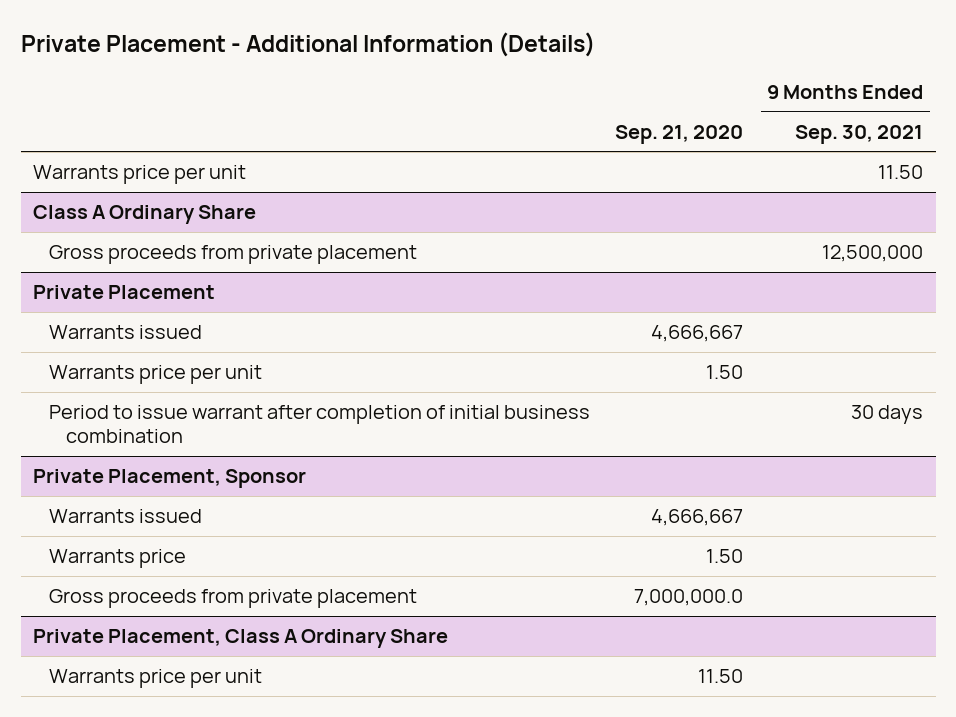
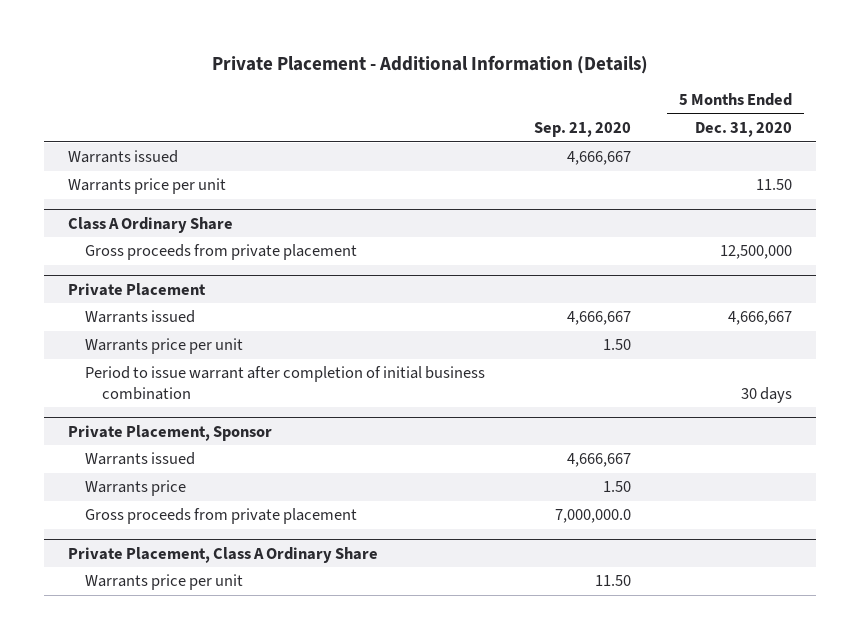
- | Sep. 21, 2020 | 9 Months Ended Sep. 30, 2021
+ | Sep. 21, 2020 | 5 Months Ended Dec. 31, 2020
+ Warrants issued | 4,666,667 |

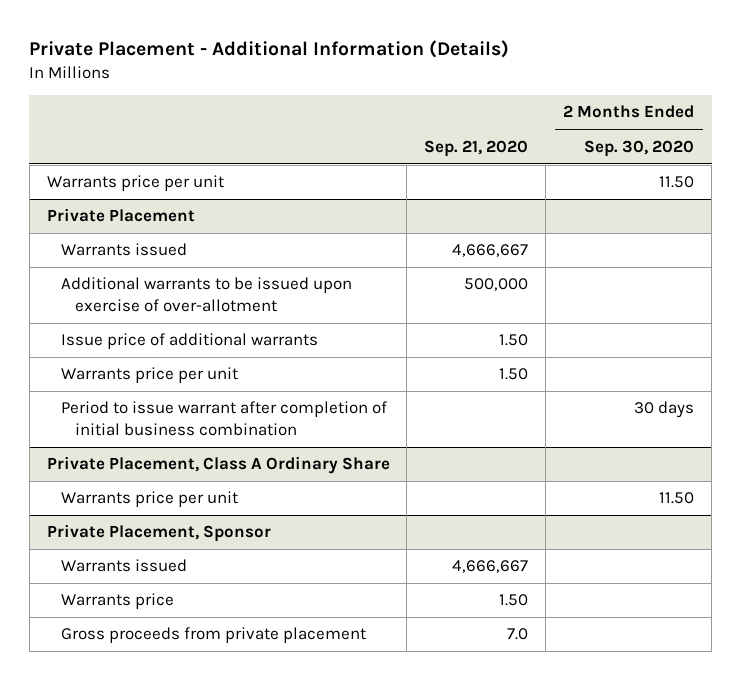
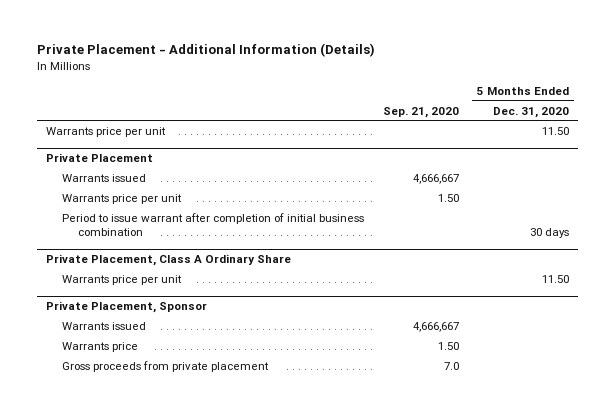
- | Sep. 21, 2020 | 2 Months Ended Sep. 30, 2020
+ | Sep. 21, 2020 | 5 Months Ended Dec. 31, 2020
@ Private Placement
- Additional warrants to be issued upon exercise of over-allotment | 500,000 |
- Issue price of additional warrants | 1.50 |

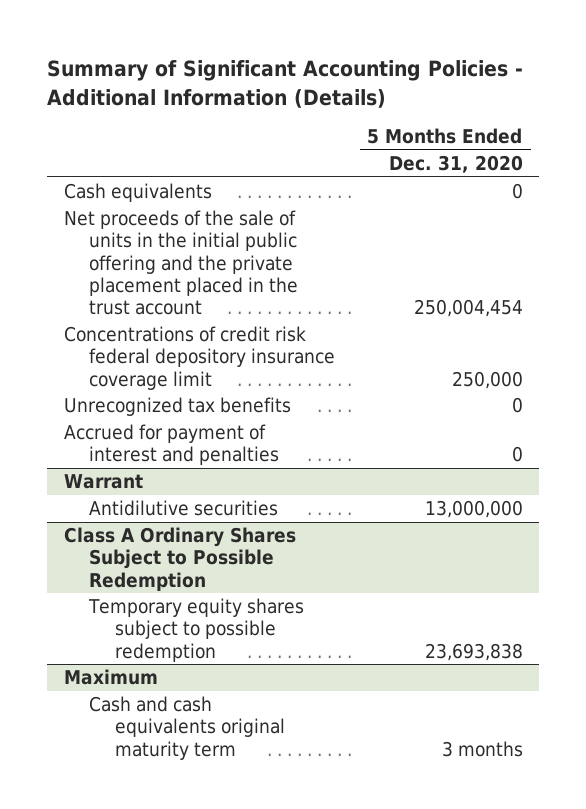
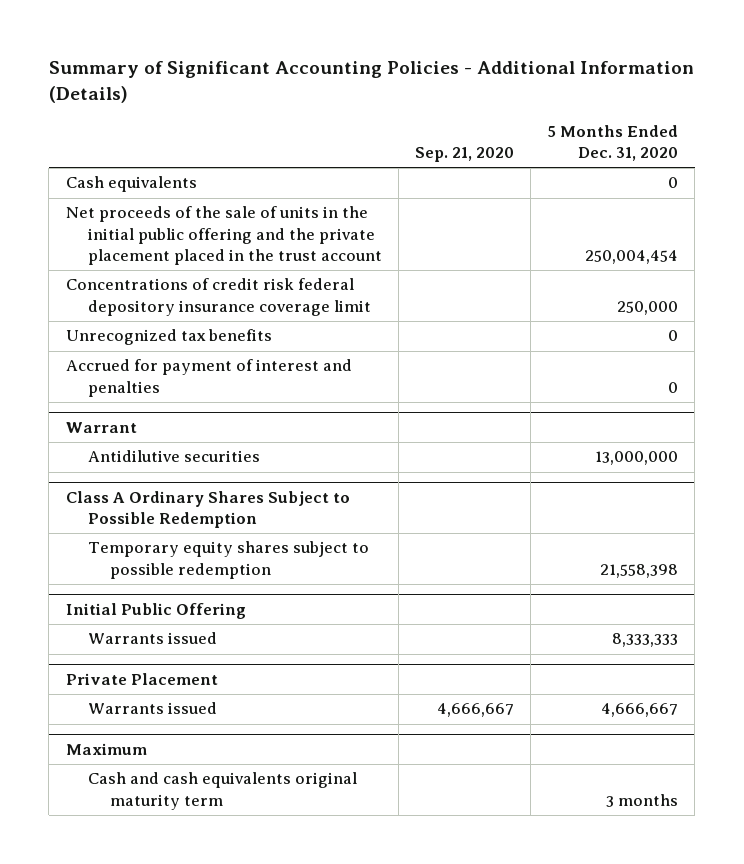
- | 5 Months Ended Dec. 31, 2020
+ | Sep. 21, 2020 | 5 Months Ended Dec. 31, 2020
@ Class A Ordinary Shares Subject to Possible Redemption
- Temporary equity shares subject to possible redemption | 23,693,838
+ Temporary equity shares subject to possible redemption | | 21,558,398
+ Initial Public Offering
+ Warrants issued | | 8,333,333
+ Private Placement
+ Warrants issued | 4,666,667 | 4,666,667

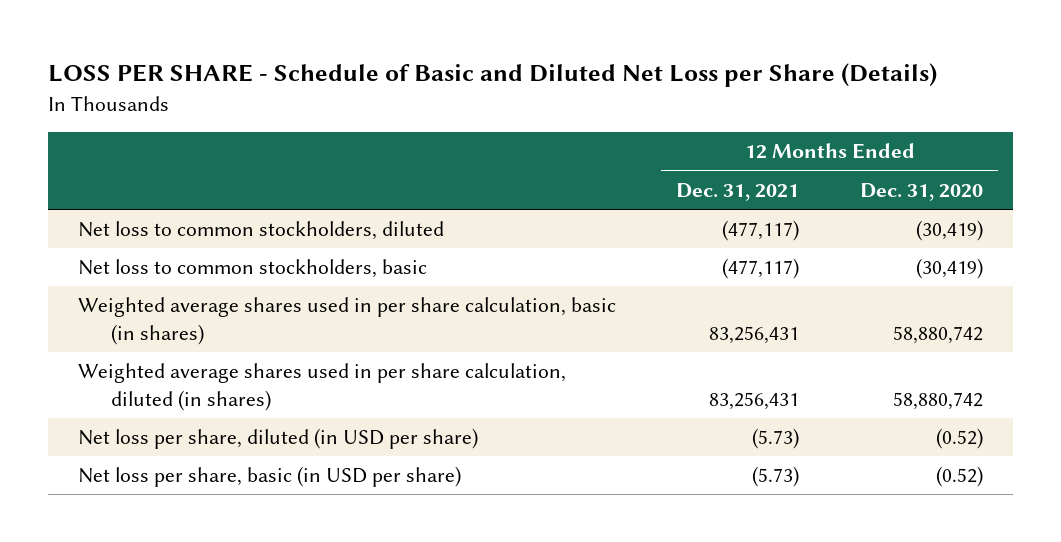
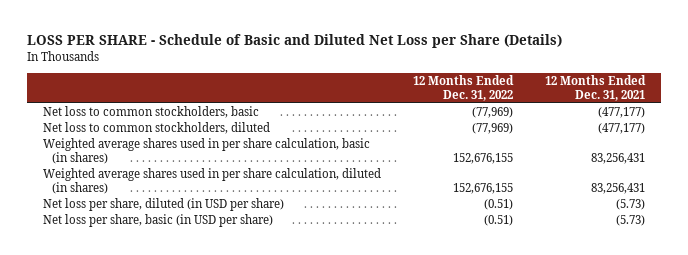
- | 12 Months Ended Dec. 31, 2021 | 12 Months Ended Dec. 31, 2020
+ | 12 Months Ended Dec. 31, 2022 | 12 Months Ended Dec. 31, 2021
- Net loss to common stockholders, diluted | (477,117) | (30,419)
- Net loss to common stockholders, basic | (477,117) | (30,419)
+ Net loss to common stockholders, basic | (77,969) | (477,177)
+ Net loss to common stockholders, diluted | (77,969) | (477,177)

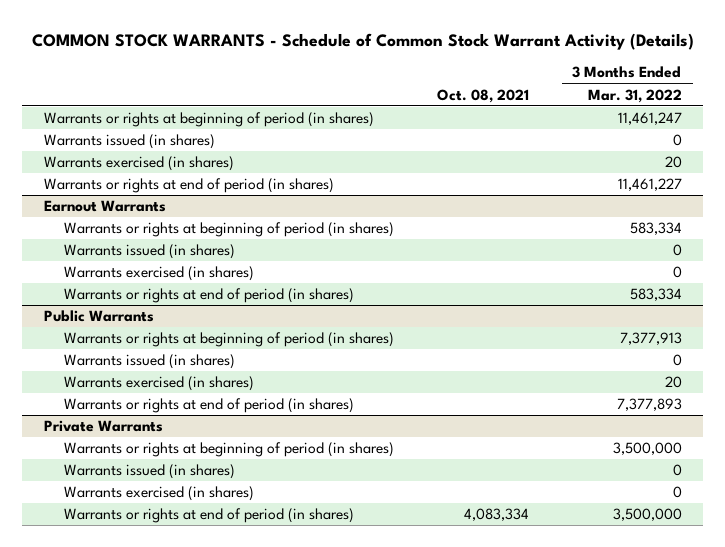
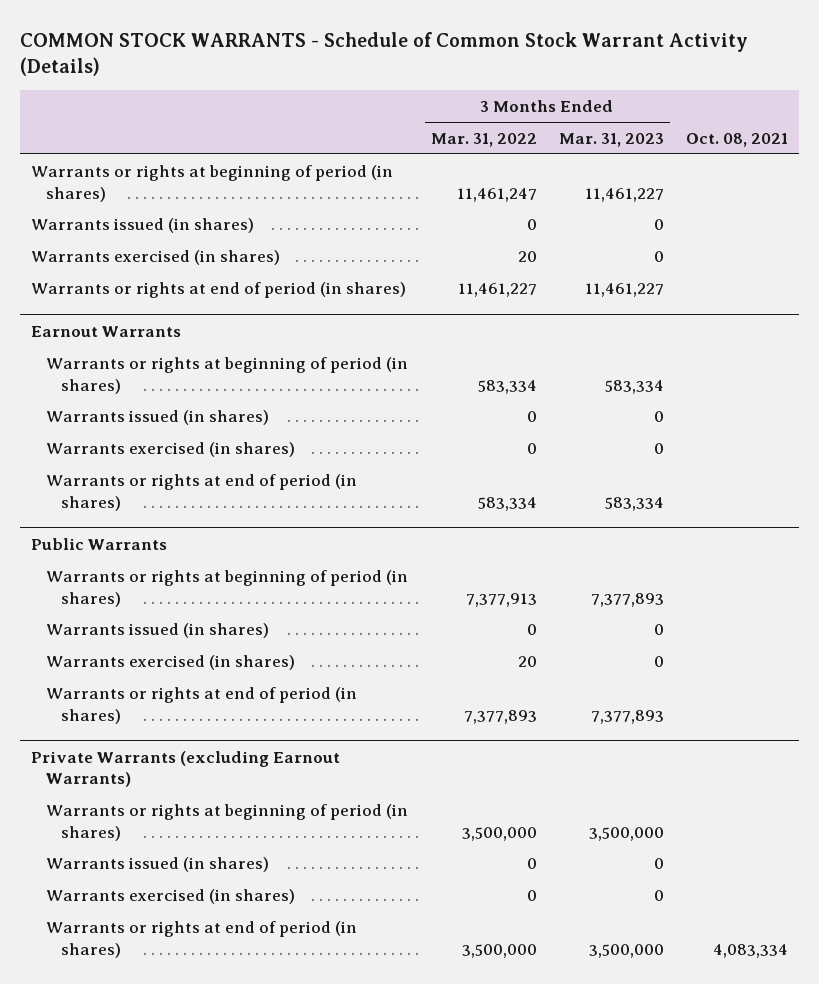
- | Oct. 08, 2021 | 3 Months Ended Mar. 31, 2022
+ | 3 Months Ended Mar. 31, 2022 | 3 Months Ended Mar. 31, 2023 | Oct. 08, 2021
- Private Warrants
+ Private Warrants (excluding Earnout Warrants)

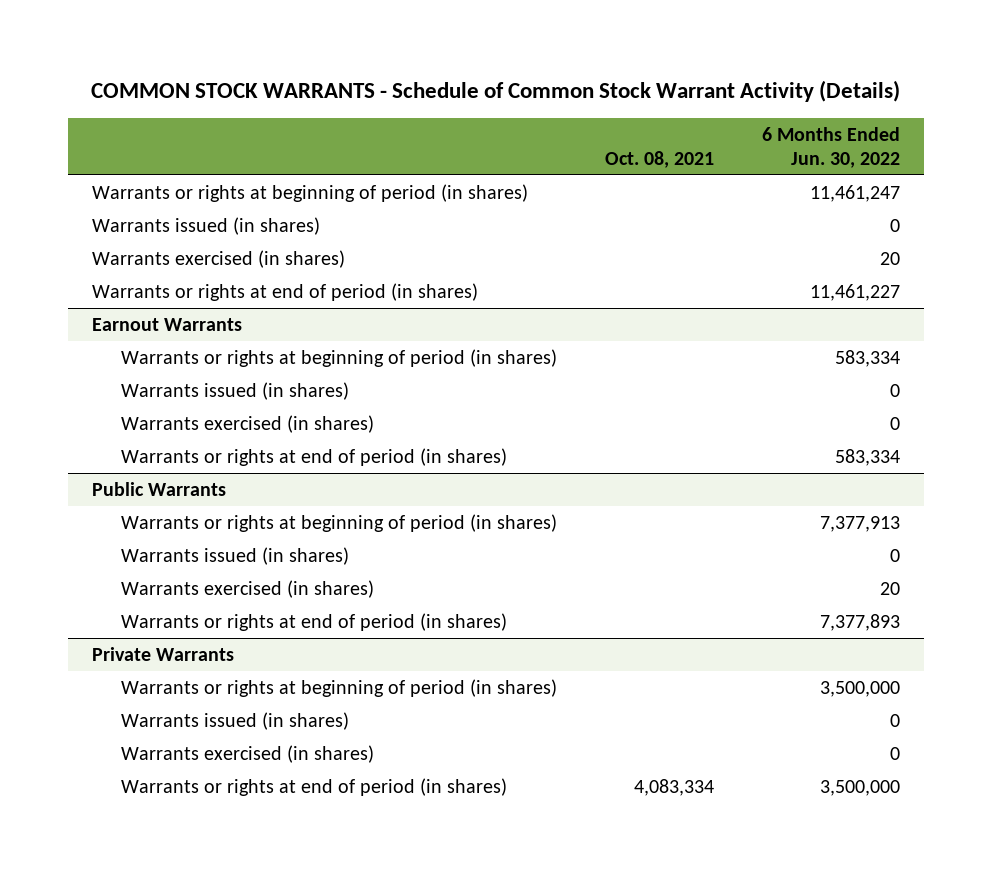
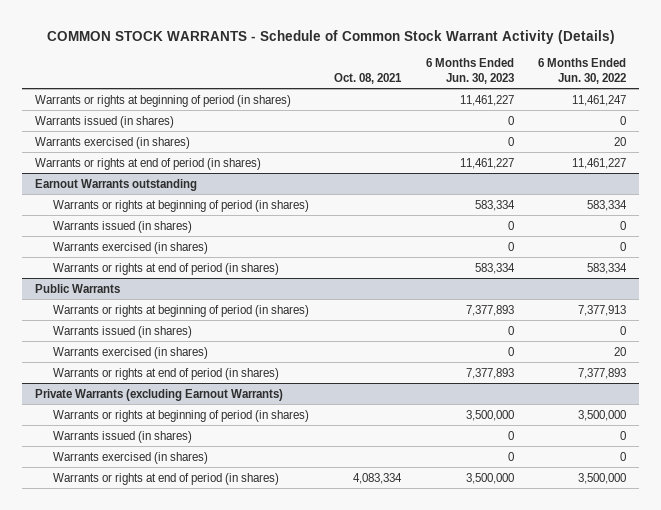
- | Oct. 08, 2021 | 6 Months Ended Jun. 30, 2022
+ | Oct. 08, 2021 | 6 Months Ended Jun. 30, 2023 | 6 Months Ended Jun. 30, 2022
- Earnout Warrants
+ Earnout Warrants outstanding
- Private Warrants
+ Private Warrants (excluding Earnout Warrants)

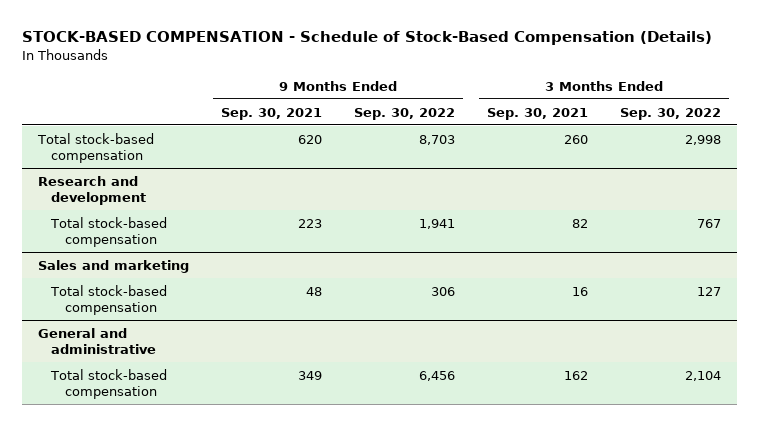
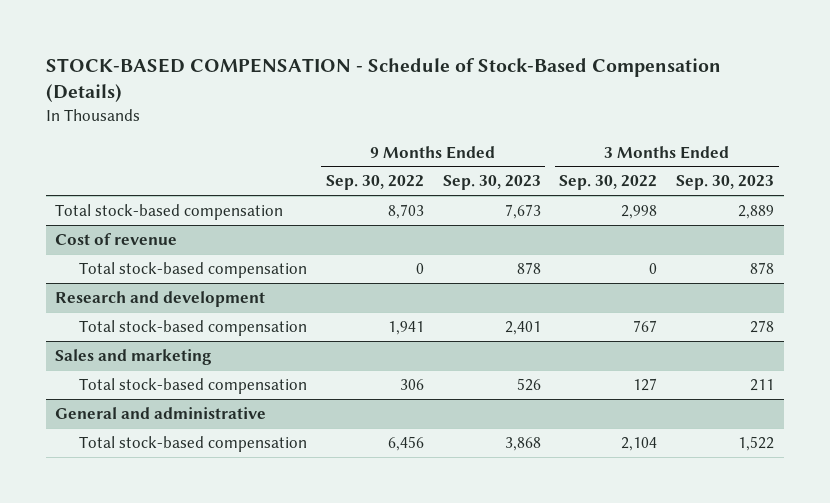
- | 9 Months Ended Sep. 30, 2021 | 9 Months Ended Sep. 30, 2022 | 3 Months Ended Sep. 30, 2021 | 3 Months Ended Sep. 30, 2022
+ | 9 Months Ended Sep. 30, 2022 | 9 Months Ended Sep. 30, 2023 | 3 Months Ended Sep. 30, 2022 | 3 Months Ended Sep. 30, 2023
+ Cost of revenue
+ Total stock-based compensation | 0 | 878 | 0 | 878

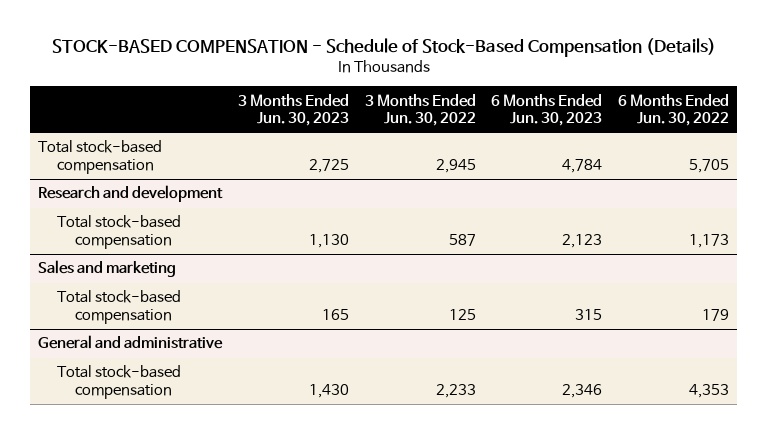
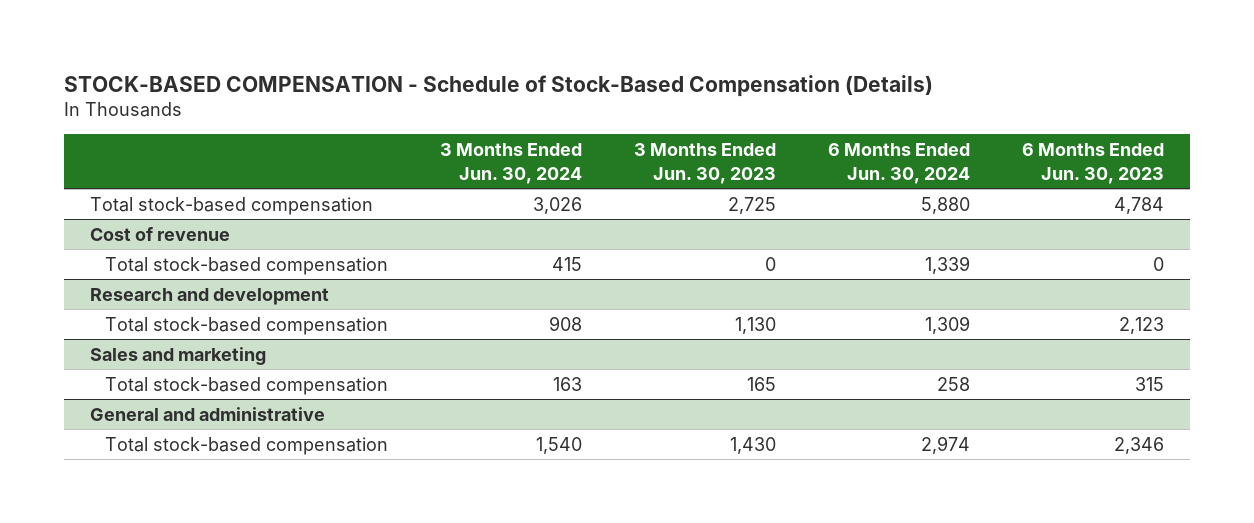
- | 3 Months Ended Jun. 30, 2023 | 3 Months Ended Jun. 30, 2022 | 6 Months Ended Jun. 30, 2023 | 6 Months Ended Jun. 30, 2022
+ | 3 Months Ended Jun. 30, 2024 | 3 Months Ended Jun. 30, 2023 | 6 Months Ended Jun. 30, 2024 | 6 Months Ended Jun. 30, 2023
+ Cost of revenue
+ Total stock-based compensation | 415 | 0 | 1,339 | 0

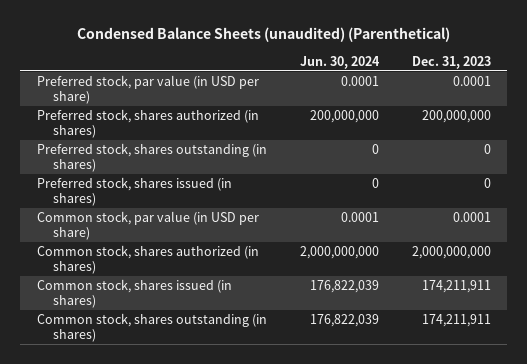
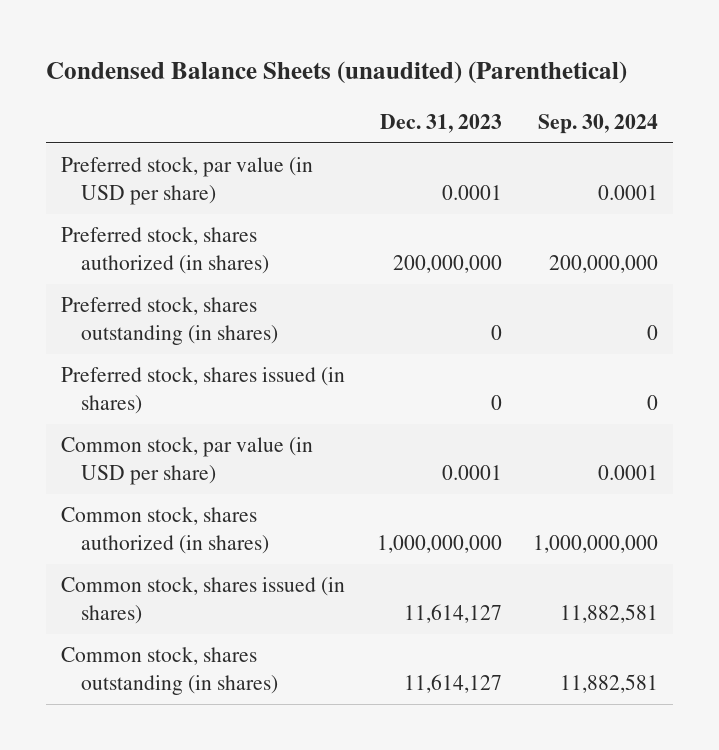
- | Jun. 30, 2024 | Dec. 31, 2023
+ | Dec. 31, 2023 | Sep. 30, 2024
- Common stock, shares authorized (in shares) | 2,000,000,000 | 2,000,000,000
- Common stock, shares issued (in shares) | 176,822,039 | 174,211,911
- Common stock, shares outstanding (in shares) | 176,822,039 | 174,211,911
+ Common stock, shares authorized (in shares) | 1,000,000,000 | 1,000,000,000
+ Common stock, shares issued (in shares) | 11,614,127 | 11,882,581
+ Common stock, shares outstanding (in shares) | 11,614,127 | 11,882,581

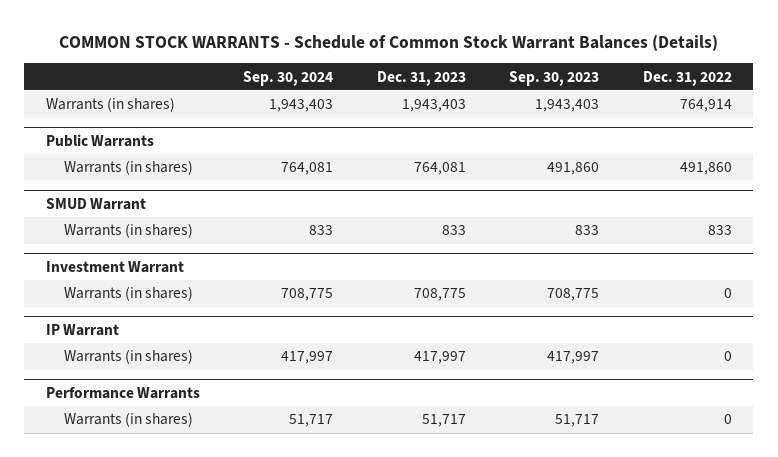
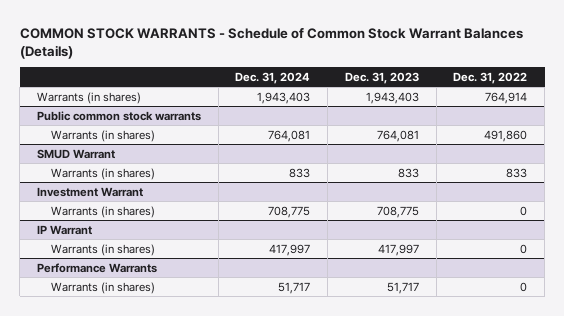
- | Sep. 30, 2024 | Dec. 31, 2023 | Sep. 30, 2023 | Dec. 31, 2022
+ | Dec. 31, 2024 | Dec. 31, 2023 | Dec. 31, 2022
- Public Warrants
+ Public common stock warrants

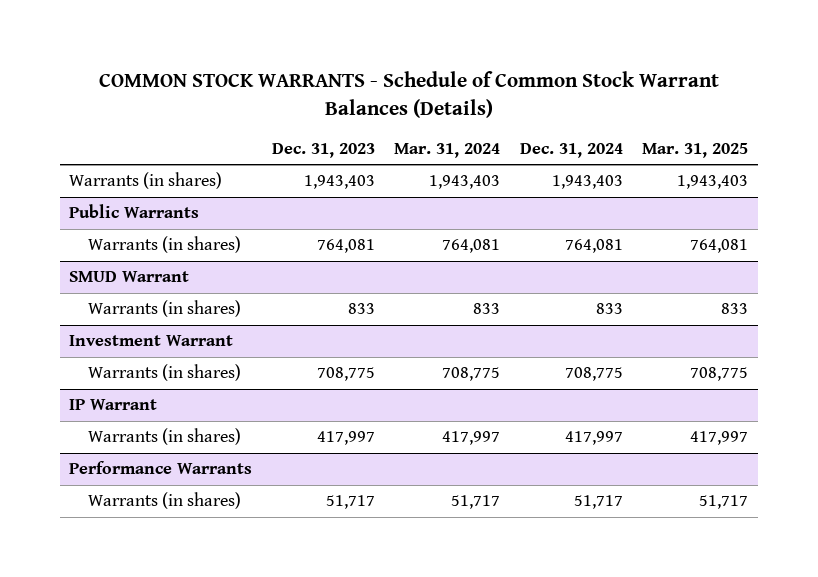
- | Dec. 31, 2024 | Dec. 31, 2023 | Dec. 31, 2022
+ | Dec. 31, 2023 | Mar. 31, 2024 | Dec. 31, 2024 | Mar. 31, 2025
- Public common stock warrants
+ Public Warrants

